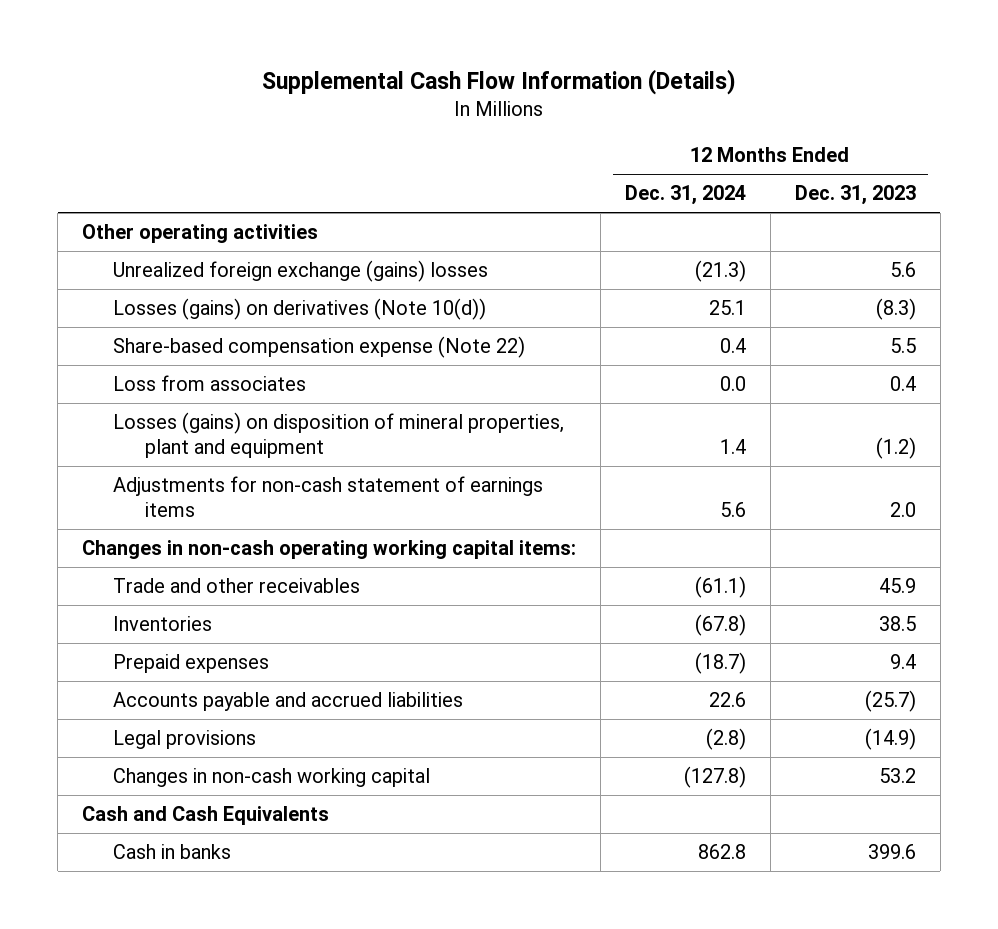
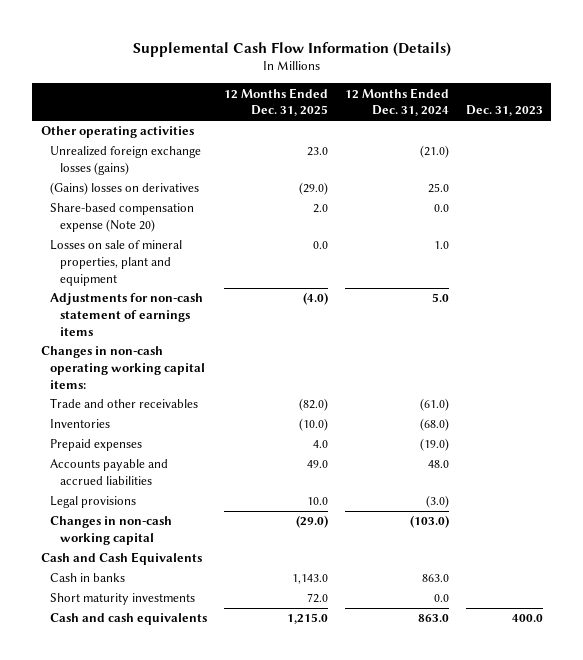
- | 12 Months Ended Dec. 31, 2024 | 12 Months Ended Dec. 31, 2023
+ | 12 Months Ended Dec. 31, 2025 | 12 Months Ended Dec. 31, 2024 | Dec. 31, 2023
- Unrealized foreign exchange (gains) losses | (21.3) | 5.6
- Losses (gains) on derivatives (Note 10(d)) | 25.1 | (8.3)
- Share-based compensation expense (Note 22) | 0.4 | 5.5
- Loss from associates | 0.0 | 0.4
- Losses (gains) on disposition of mineral properties, plant and equipment | 1.4 | (1.2)
- Adjustments for non-cash statement of earnings items | 5.6 | 2.0
+ Unrealized foreign exchange losses (gains) | 23.0 | (21.0) |
+ (Gains) losses on derivatives | (29.0) | 25.0 |
+ Share-based compensation expense (Note 20) | 2.0 | 0.0 |
+ Losses on sale of mineral properties, plant and equipment | 0.0 | 1.0 |
+ Adjustments for non-cash statement of earnings items | (4.0) | 5.0 |
- Trade and other receivables | (61.1) | 45.9
- Inventories | (67.8) | 38.5
- Prepaid expenses | (18.7) | 9.4
- Accounts payable and accrued liabilities | 22.6 | (25.7)
- Legal provisions | (2.8) | (14.9)
- Changes in non-cash working capital | (127.8) | 53.2
+ Trade and other receivables | (82.0) | (61.0) |
+ Inventories | (10.0) | (68.0) |
+ Prepaid expenses | 4.0 | (19.0) |
+ Accounts payable and accrued liabilities | 49.0 | 48.0 |
+ Legal provisions | 10.0 | (3.0) |
+ Changes in non-cash working capital | (29.0) | (103.0) |
- Cash in banks | 862.8 | 399.6
+ Cash in banks | 1,143.0 | 863.0 |
+ Short maturity investments | 72.0 | 0.0 |
+ Cash and cash equivalents | 1,215.0 | 863.0 | 400.0

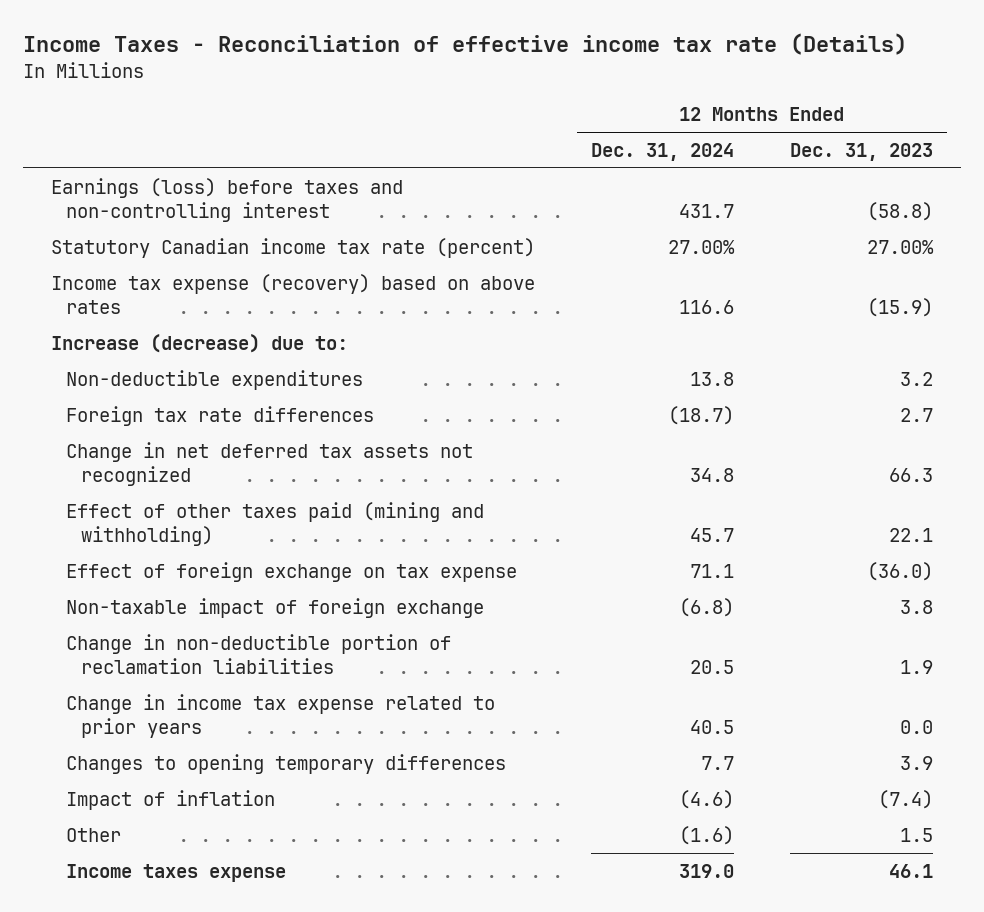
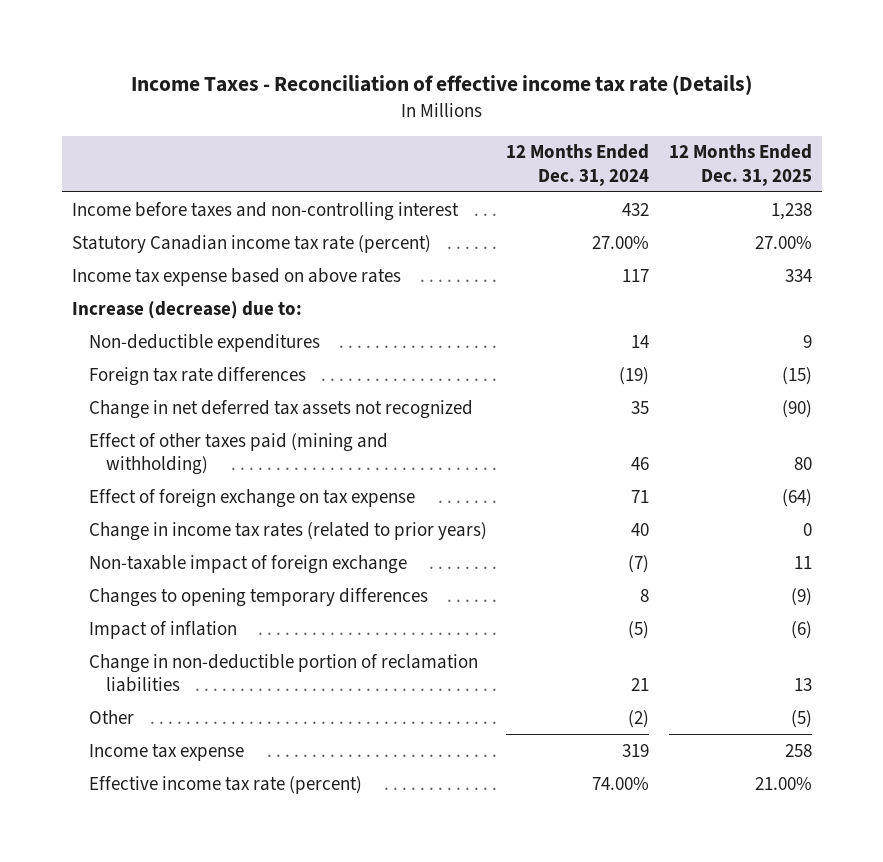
- | 12 Months Ended Dec. 31, 2024 | 12 Months Ended Dec. 31, 2023
+ | 12 Months Ended Dec. 31, 2024 | 12 Months Ended Dec. 31, 2025
- Earnings (loss) before taxes and non-controlling interest | 431.7 | (58.8)
+ Income before taxes and non-controlling interest | 432 | 1,238
- Income tax expense (recovery) based on above rates | 116.6 | (15.9)
+ Income tax expense based on above rates | 117 | 334
- Non-deductible expenditures | 13.8 | 3.2
- Foreign tax rate differences | (18.7) | 2.7
- Change in net deferred tax assets not recognized | 34.8 | 66.3
- Effect of other taxes paid (mining and withholding) | 45.7 | 22.1
- Effect of foreign exchange on tax expense | 71.1 | (36.0)
- Non-taxable impact of foreign exchange | (6.8) | 3.8
- Change in non-deductible portion of reclamation liabilities | 20.5 | 1.9
- Change in income tax expense related to prior years | 40.5 | 0.0
- Changes to opening temporary differences | 7.7 | 3.9
- Impact of inflation | (4.6) | (7.4)
- Other | (1.6) | 1.5
- Income taxes expense | 319.0 | 46.1
+ Non-deductible expenditures | 14 | 9
+ Foreign tax rate differences | (19) | (15)
+ Change in net deferred tax assets not recognized | 35 | (90)
+ Effect of other taxes paid (mining and withholding) | 46 | 80
+ Effect of foreign exchange on tax expense | 71 | (64)
+ Change in income tax rates (related to prior years) | 40 | 0
+ Non-taxable impact of foreign exchange | (7) | 11
+ Changes to opening temporary differences | 8 | (9)
+ Impact of inflation | (5) | (6)
+ Change in non-deductible portion of reclamation liabilities | 21 | 13
+ Other | (2) | (5)
+ Income tax expense | 319 | 258
+ Effective income tax rate (percent) | 74.00% | 21.00%

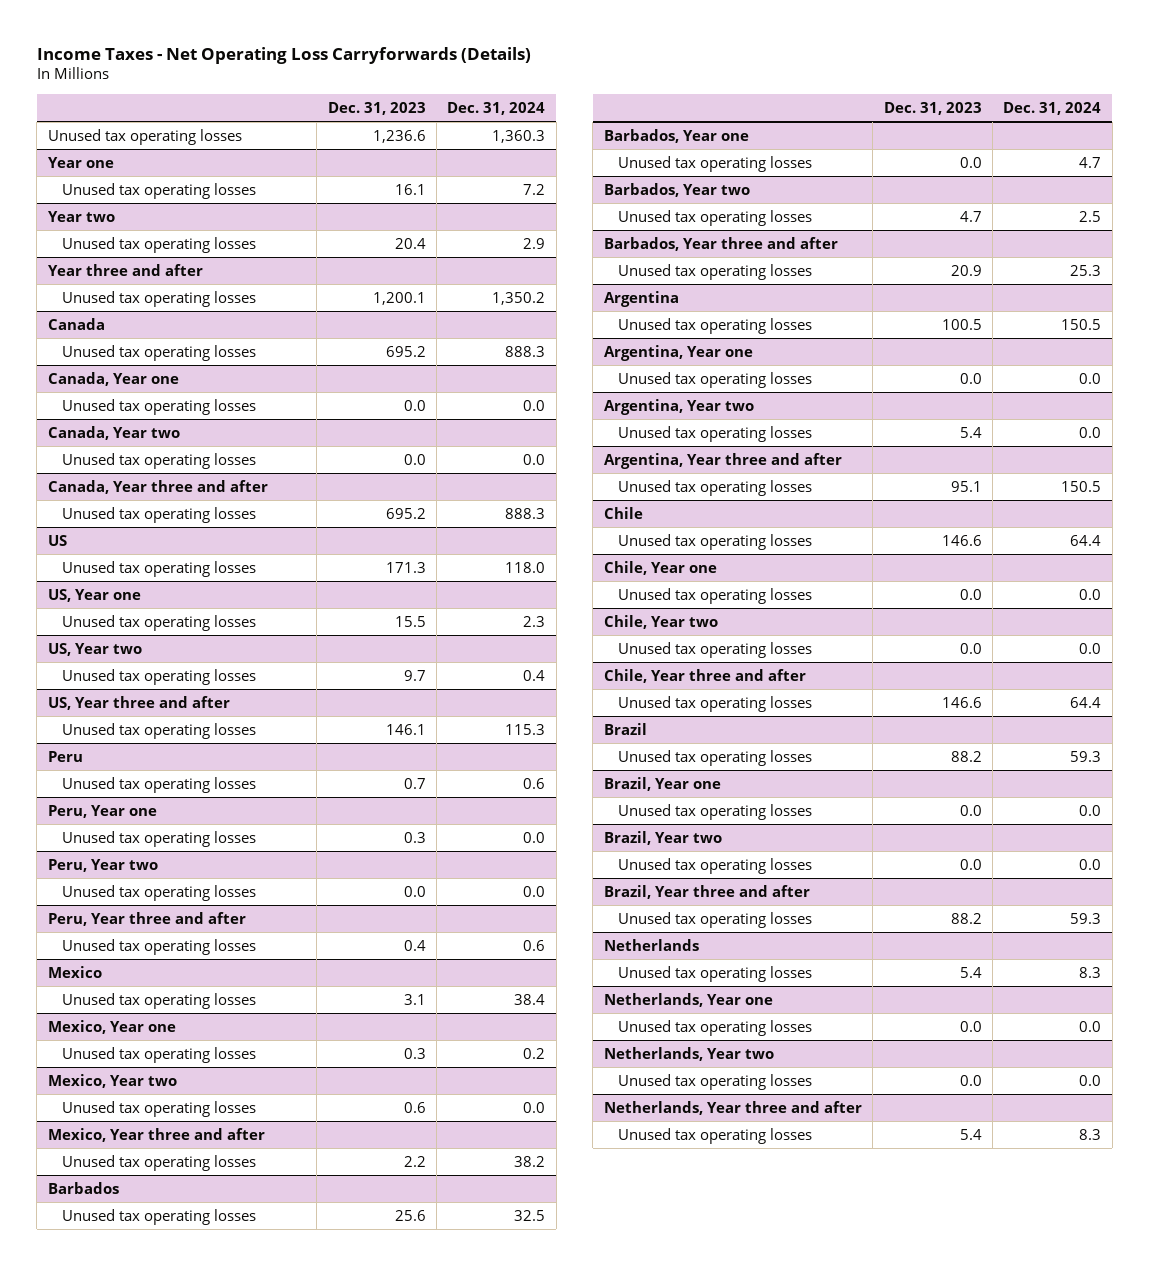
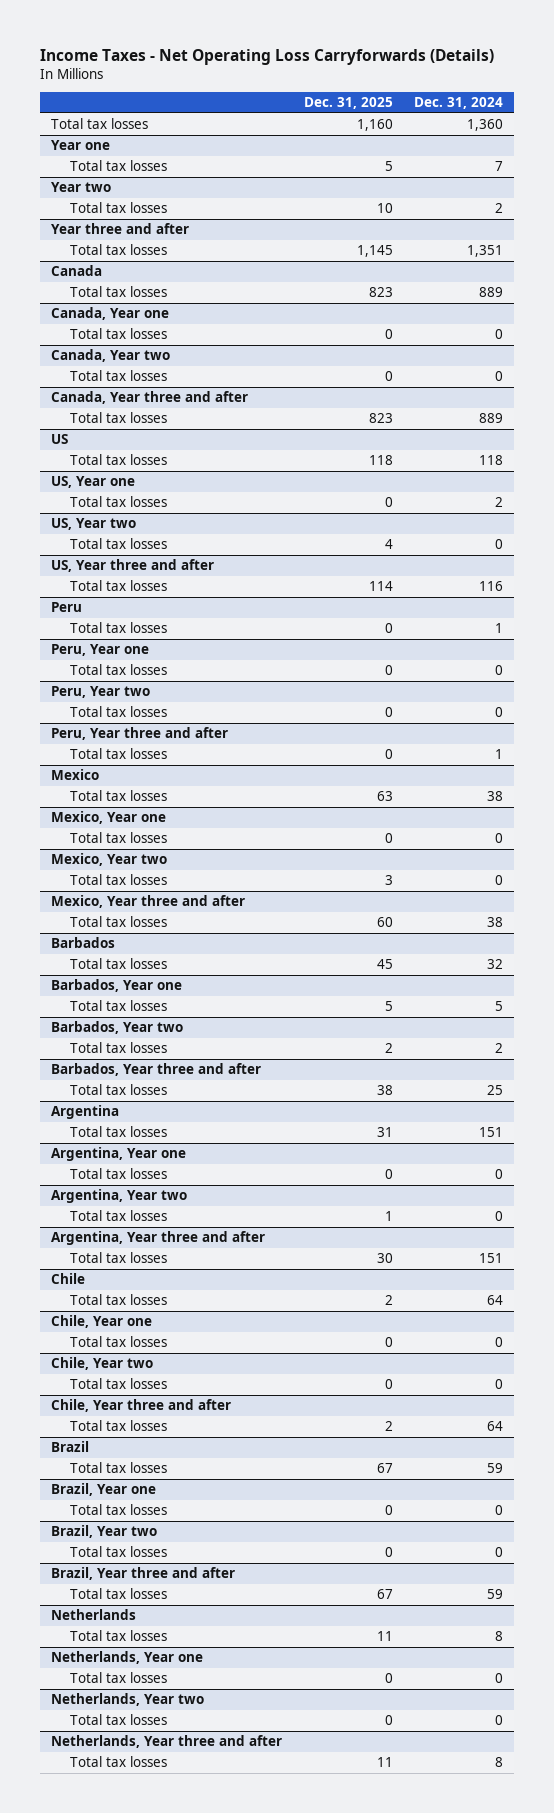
- | Dec. 31, 2023 | Dec. 31, 2024
+ | Dec. 31, 2025 | Dec. 31, 2024
- Unused tax operating losses | 1,236.6 | 1,360.3
+ Total tax losses | 1,160 | 1,360
@ Year one
- Unused tax operating losses | 16.1 | 7.2
+ Total tax losses | 5 | 7
@ Year two
- Unused tax operating losses | 20.4 | 2.9
+ Total tax losses | 10 | 2
@ Year three and after
- Unused tax operating losses | 1,200.1 | 1,350.2
+ Total tax losses | 1,145 | 1,351
@ Canada
- Unused tax operating losses | 695.2 | 888.3
+ Total tax losses | 823 | 889
@ Canada, Year one
- Unused tax operating losses | 0.0 | 0.0
+ Total tax losses | 0 | 0
@ Canada, Year two
- Unused tax operating losses | 0.0 | 0.0
+ Total tax losses | 0 | 0
@ Canada, Year three and after
- Unused tax operating losses | 695.2 | 888.3
+ Total tax losses | 823 | 889
@ US
- Unused tax operating losses | 171.3 | 118.0
+ Total tax losses | 118 | 118
@ US, Year one
- Unused tax operating losses | 15.5 | 2.3
+ Total tax losses | 0 | 2
@ US, Year two
- Unused tax operating losses | 9.7 | 0.4
+ Total tax losses | 4 | 0
@ US, Year three and after
- Unused tax operating losses | 146.1 | 115.3
+ Total tax losses | 114 | 116
@ Peru
- Unused tax operating losses | 0.7 | 0.6
+ Total tax losses | 0 | 1
@ Peru, Year one
- Unused tax operating losses | 0.3 | 0.0
+ Total tax losses | 0 | 0
@ Peru, Year two
- Unused tax operating losses | 0.0 | 0.0
+ Total tax losses | 0 | 0
@ Peru, Year three and after
- Unused tax operating losses | 0.4 | 0.6
+ Total tax losses | 0 | 1
@ Mexico
- Unused tax operating losses | 3.1 | 38.4
+ Total tax losses | 63 | 38
@ Mexico, Year one
- Unused tax operating losses | 0.3 | 0.2
+ Total tax losses | 0 | 0
@ Mexico, Year two
- Unused tax operating losses | 0.6 | 0.0
+ Total tax losses | 3 | 0
@ Mexico, Year three and after
- Unused tax operating losses | 2.2 | 38.2
+ Total tax losses | 60 | 38
@ Barbados
- Unused tax operating losses | 25.6 | 32.5
+ Total tax losses | 45 | 32
@ Barbados, Year one
- Unused tax operating losses | 0.0 | 4.7
+ Total tax losses | 5 | 5
@ Barbados, Year two
- Unused tax operating losses | 4.7 | 2.5
+ Total tax losses | 2 | 2
@ Barbados, Year three and after
- Unused tax operating losses | 20.9 | 25.3
+ Total tax losses | 38 | 25
@ Argentina
- Unused tax operating losses | 100.5 | 150.5
+ Total tax losses | 31 | 151
@ Argentina, Year one
- Unused tax operating losses | 0.0 | 0.0
+ Total tax losses | 0 | 0
@ Argentina, Year two
- Unused tax operating losses | 5.4 | 0.0
+ Total tax losses | 1 | 0
@ Argentina, Year three and after
- Unused tax operating losses | 95.1 | 150.5
+ Total tax losses | 30 | 151
@ Chile
- Unused tax operating losses | 146.6 | 64.4
+ Total tax losses | 2 | 64
@ Chile, Year one
- Unused tax operating losses | 0.0 | 0.0
+ Total tax losses | 0 | 0
@ Chile, Year two
- Unused tax operating losses | 0.0 | 0.0
+ Total tax losses | 0 | 0
@ Chile, Year three and after
- Unused tax operating losses | 146.6 | 64.4
+ Total tax losses | 2 | 64
@ Brazil
- Unused tax operating losses | 88.2 | 59.3
+ Total tax losses | 67 | 59
@ Brazil, Year one
- Unused tax operating losses | 0.0 | 0.0
+ Total tax losses | 0 | 0
@ Brazil, Year two
- Unused tax operating losses | 0.0 | 0.0
+ Total tax losses | 0 | 0
@ Brazil, Year three and after
- Unused tax operating losses | 88.2 | 59.3
+ Total tax losses | 67 | 59
@ Netherlands
- Unused tax operating losses | 5.4 | 8.3
+ Total tax losses | 11 | 8
@ Netherlands, Year one
- Unused tax operating losses | 0.0 | 0.0
+ Total tax losses | 0 | 0
@ Netherlands, Year two
- Unused tax operating losses | 0.0 | 0.0
+ Total tax losses | 0 | 0
@ Netherlands, Year three and after
- Unused tax operating losses | 5.4 | 8.3
+ Total tax losses | 11 | 8

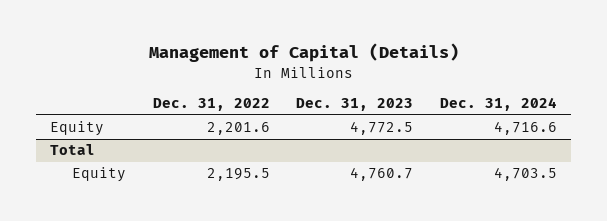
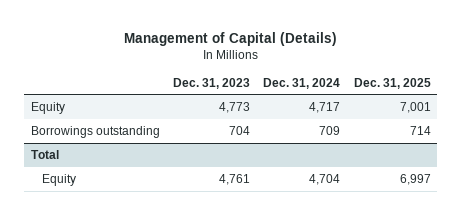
- | Dec. 31, 2022 | Dec. 31, 2023 | Dec. 31, 2024
+ | Dec. 31, 2023 | Dec. 31, 2024 | Dec. 31, 2025
- Equity | 2,201.6 | 4,772.5 | 4,716.6
+ Equity | 4,773 | 4,717 | 7,001
+ Borrowings outstanding | 704 | 709 | 714
@ Total
- Equity | 2,195.5 | 4,760.7 | 4,703.5
+ Equity | 4,761 | 4,704 | 6,997

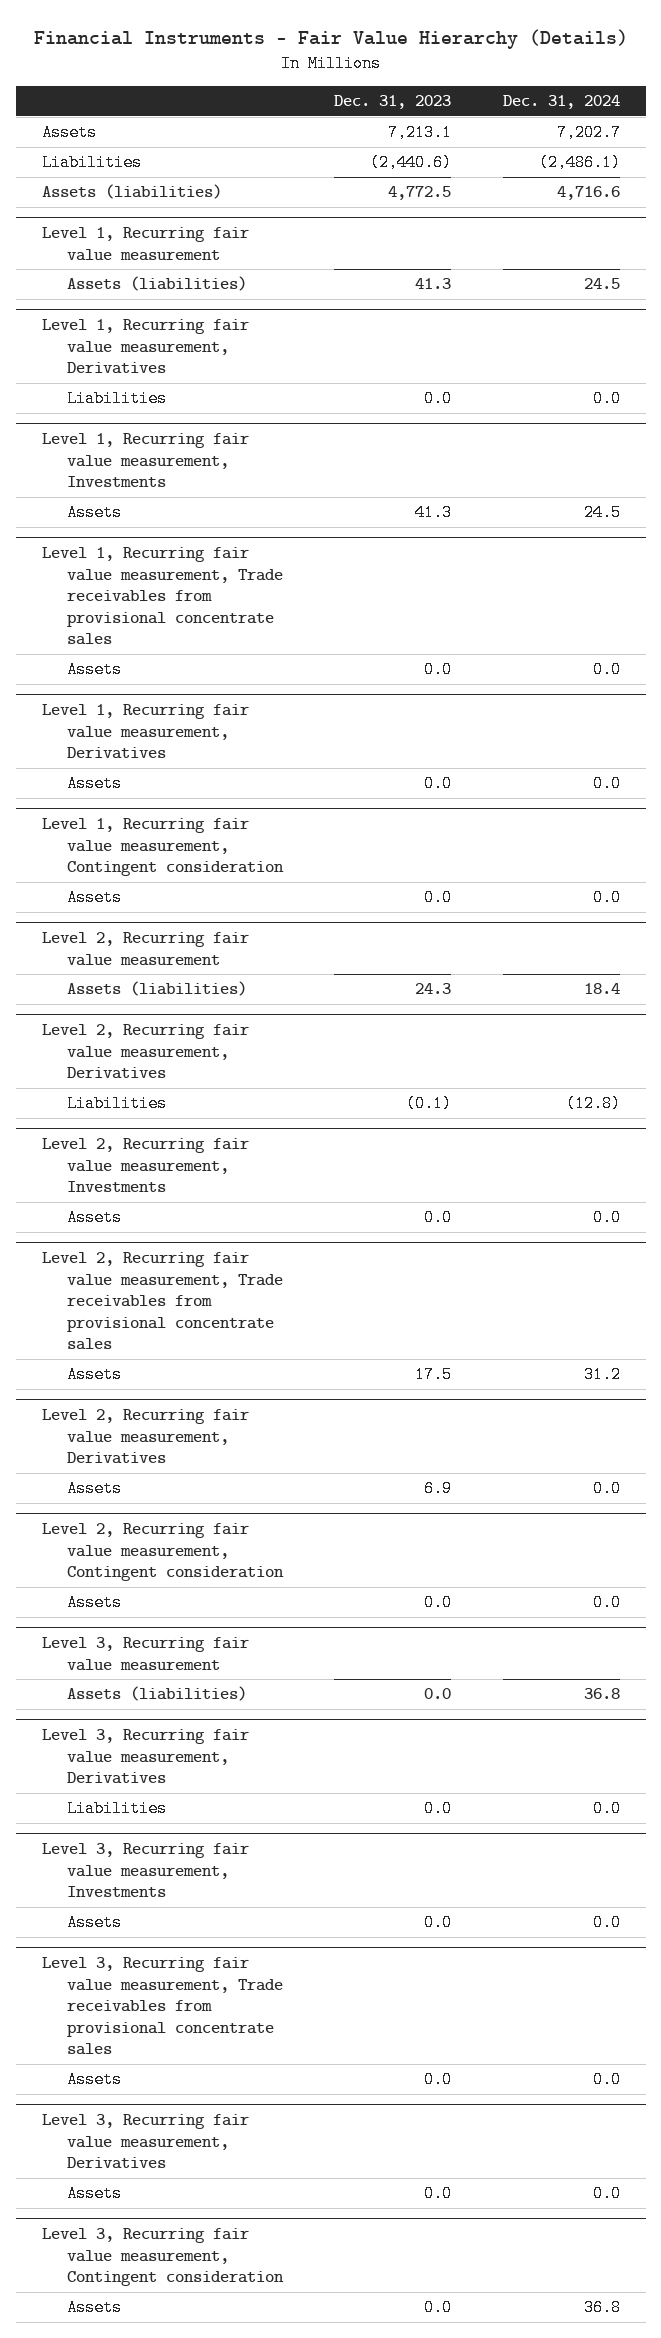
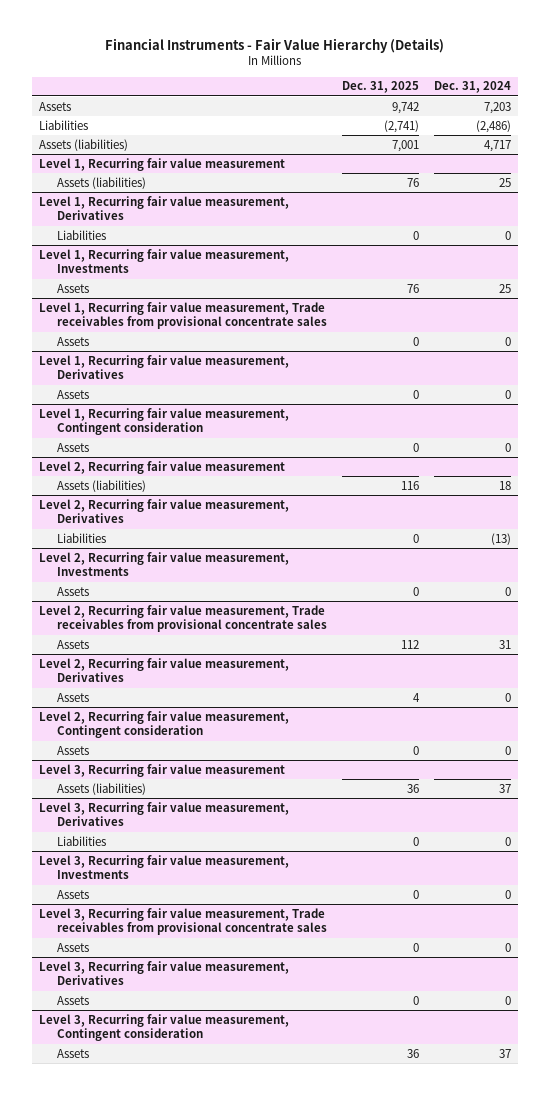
- | Dec. 31, 2023 | Dec. 31, 2024
+ | Dec. 31, 2025 | Dec. 31, 2024
- Assets | 7,213.1 | 7,202.7
- Liabilities | (2,440.6) | (2,486.1)
- Assets (liabilities) | 4,772.5 | 4,716.6
+ Assets | 9,742 | 7,203
+ Liabilities | (2,741) | (2,486)
+ Assets (liabilities) | 7,001 | 4,717
@ Level 1, Recurring fair value measurement
- Assets (liabilities) | 41.3 | 24.5
+ Assets (liabilities) | 76 | 25
@ Level 1, Recurring fair value measurement, Derivatives
- Liabilities | 0.0 | 0.0
+ Liabilities | 0 | 0
@ Level 1, Recurring fair value measurement, Investments
- Assets | 41.3 | 24.5
+ Assets | 76 | 25
@ Level 1, Recurring fair value measurement, Trade receivables from provisional concentrate sales
- Assets | 0.0 | 0.0
+ Assets | 0 | 0
@ Level 1, Recurring fair value measurement, Derivatives
- Assets | 0.0 | 0.0
+ Assets | 0 | 0
@ Level 1, Recurring fair value measurement, Contingent consideration
- Assets | 0.0 | 0.0
+ Assets | 0 | 0
@ Level 2, Recurring fair value measurement
- Assets (liabilities) | 24.3 | 18.4
+ Assets (liabilities) | 116 | 18
@ Level 2, Recurring fair value measurement, Derivatives
- Liabilities | (0.1) | (12.8)
+ Liabilities | 0 | (13)
@ Level 2, Recurring fair value measurement, Investments
- Assets | 0.0 | 0.0
+ Assets | 0 | 0
@ Level 2, Recurring fair value measurement, Trade receivables from provisional concentrate sales
- Assets | 17.5 | 31.2
+ Assets | 112 | 31
@ Level 2, Recurring fair value measurement, Derivatives
- Assets | 6.9 | 0.0
+ Assets | 4 | 0
@ Level 2, Recurring fair value measurement, Contingent consideration
- Assets | 0.0 | 0.0
+ Assets | 0 | 0
@ Level 3, Recurring fair value measurement
- Assets (liabilities) | 0.0 | 36.8
+ Assets (liabilities) | 36 | 37
@ Level 3, Recurring fair value measurement, Derivatives
- Liabilities | 0.0 | 0.0
+ Liabilities | 0 | 0
@ Level 3, Recurring fair value measurement, Investments
- Assets | 0.0 | 0.0
+ Assets | 0 | 0
@ Level 3, Recurring fair value measurement, Trade receivables from provisional concentrate sales
- Assets | 0.0 | 0.0
+ Assets | 0 | 0
@ Level 3, Recurring fair value measurement, Derivatives
- Assets | 0.0 | 0.0
+ Assets | 0 | 0
@ Level 3, Recurring fair value measurement, Contingent consideration
- Assets | 0.0 | 36.8
+ Assets | 36 | 37

